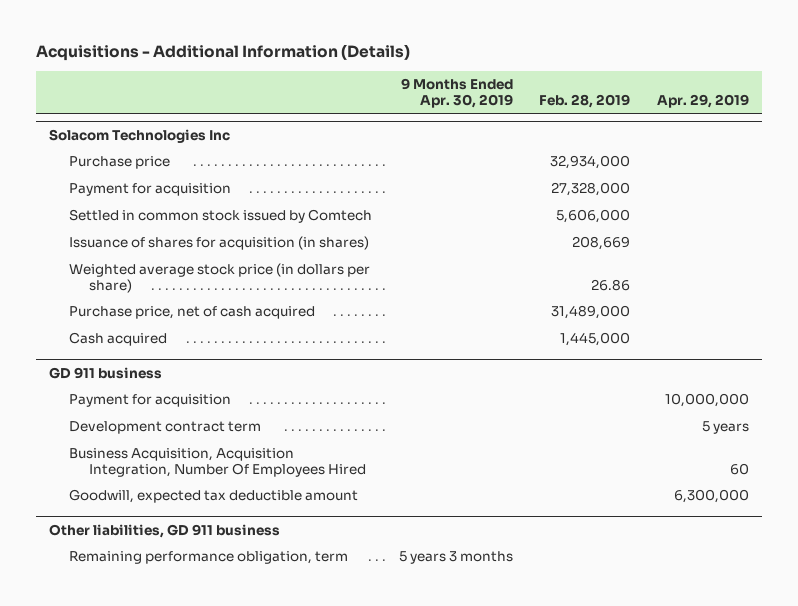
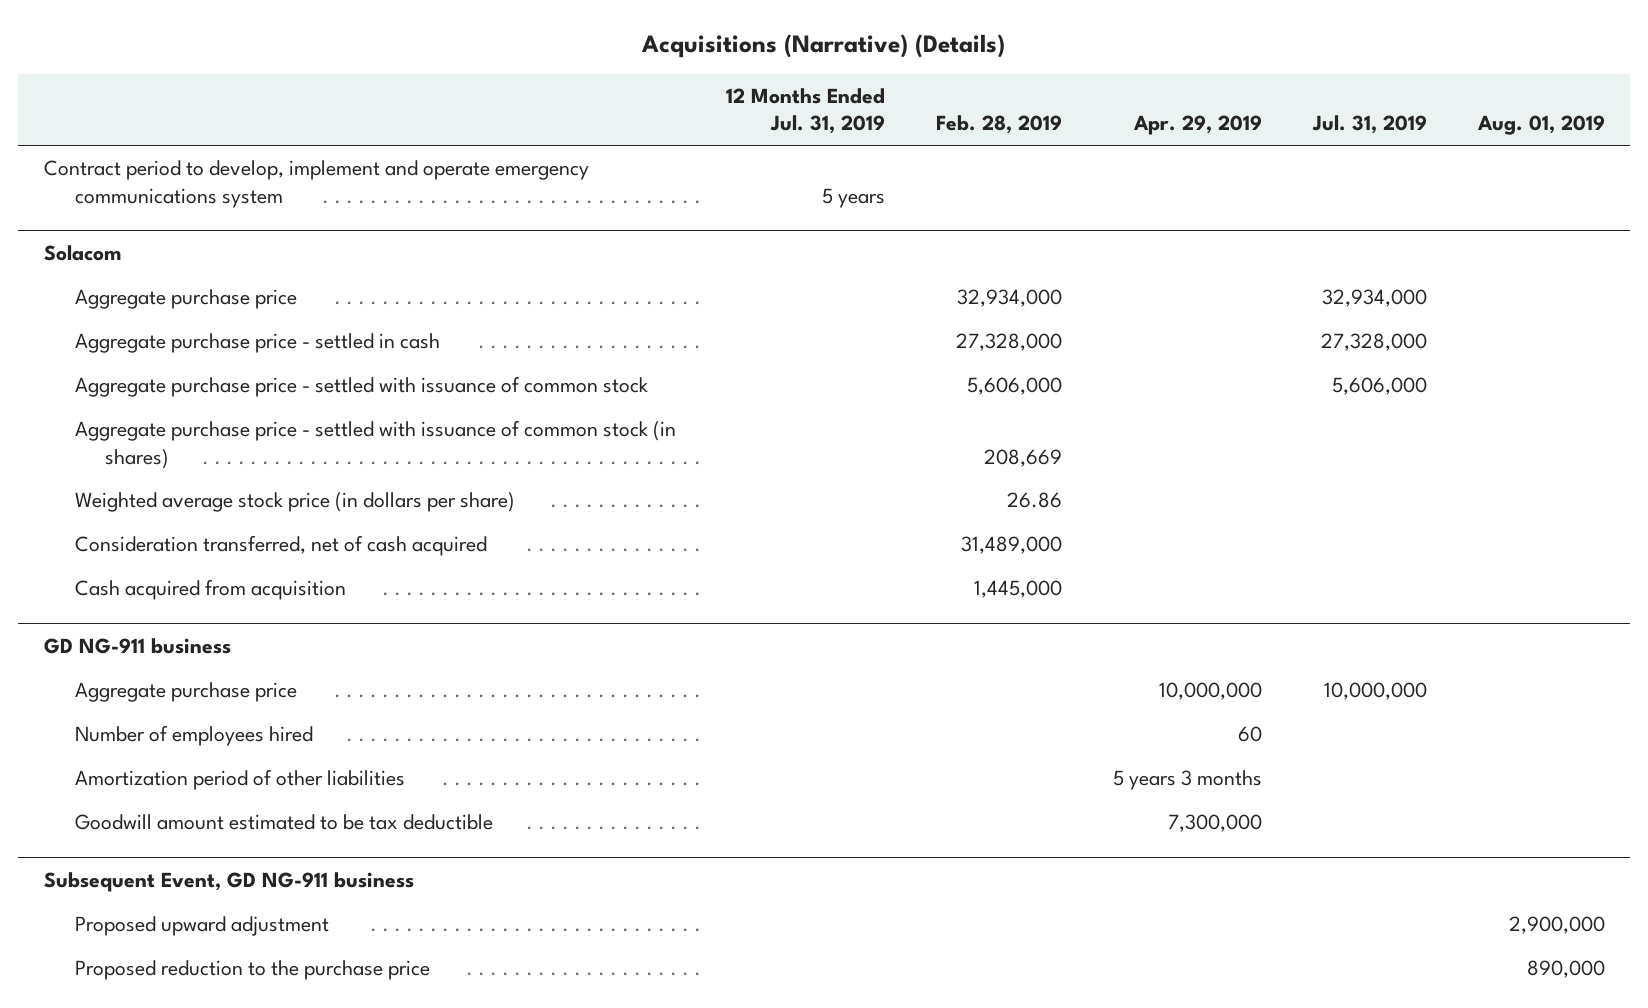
- Acquisitions - Additional Information (Details)
+ Acquisitions (Narrative) (Details)
- | 9 Months Ended Apr. 30, 2019 | Feb. 28, 2019 | Apr. 29, 2019
+ | 12 Months Ended Jul. 31, 2019 | Feb. 28, 2019 | Apr. 29, 2019 | Jul. 31, 2019 | Aug. 01, 2019
- Solacom Technologies Inc
- Purchase price | | 32,934,000 |
- Payment for acquisition | | 27,328,000 |
- Settled in common stock issued by Comtech | | 5,606,000 |
- Issuance of shares for acquisition (in shares) | | 208,669 |
+ Contract period to develop, implement and operate emergency communications system | 5 years | | | |
+ Solacom
+ Aggregate purchase price | | 32,934,000 | | 32,934,000 |
+ Aggregate purchase price - settled in cash | | 27,328,000 | | 27,328,000 |
+ Aggregate purchase price - settled with issuance of common stock | | 5,606,000 | | 5,606,000 |
+ Aggregate purchase price - settled with issuance of common stock (in shares) | | 208,669 | | |
- Purchase price, net of cash acquired | | 31,489,000 |
- Cash acquired | | 1,445,000 |
- GD 911 business
- Payment for acquisition | | | 10,000,000
- Development contract term | | | 5 years
- Business Acquisition, Acquisition Integration, Number Of Employees Hired | | | 60
- Goodwill, expected tax deductible amount | | | 6,300,000
- Other liabilities, GD 911 business
- Remaining performance obligation, term | 5 years 3 months | |
+ Consideration transferred, net of cash acquired | | 31,489,000 | | |
+ Cash acquired from acquisition | | 1,445,000 | | |
+ GD NG-911 business
+ Aggregate purchase price | | | 10,000,000 | 10,000,000 |
+ Number of employees hired | | | 60 | |
+ Amortization period of other liabilities | | | 5 years 3 months | |
+ Goodwill amount estimated to be tax deductible | | | 7,300,000 | |
+ Subsequent Event, GD NG-911 business
+ Proposed upward adjustment | | | | | 2,900,000
+ Proposed reduction to the purchase price | | | | | 890,000

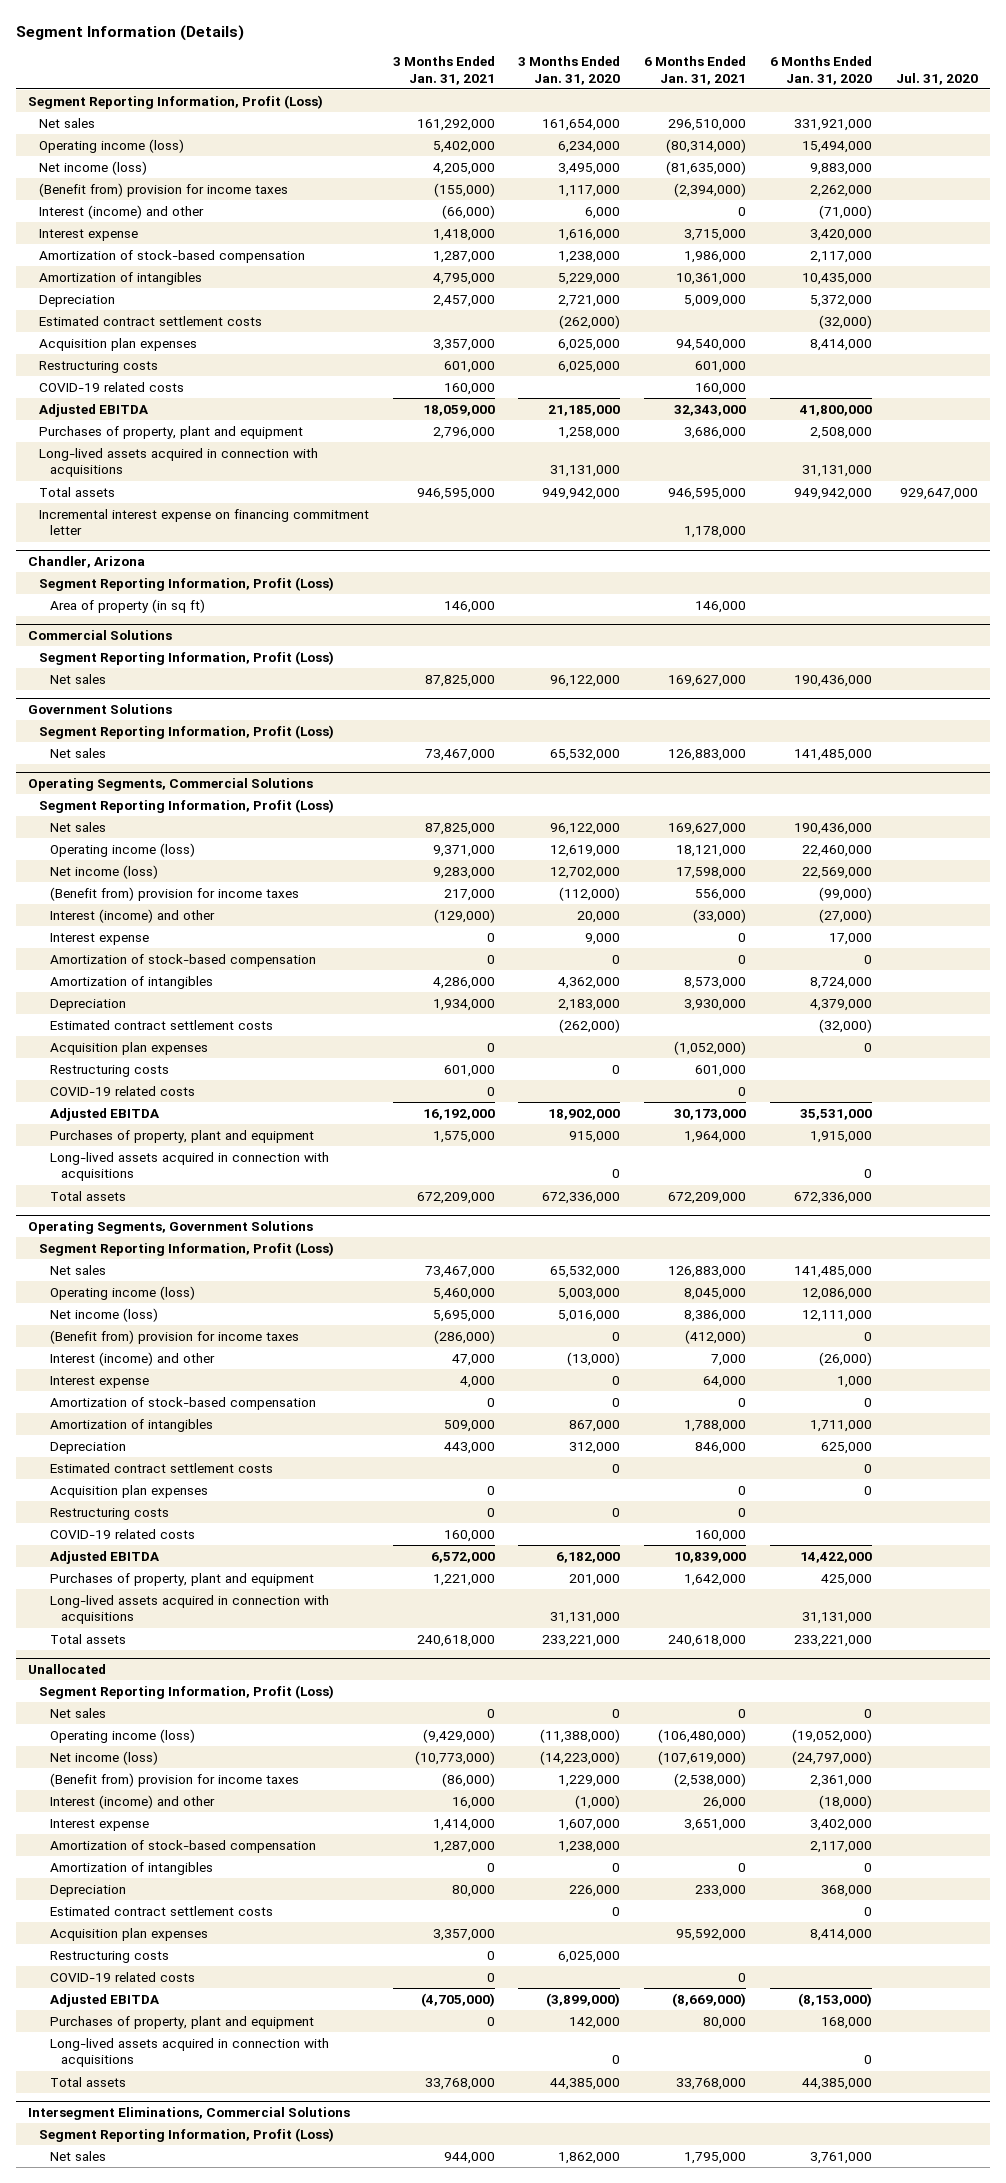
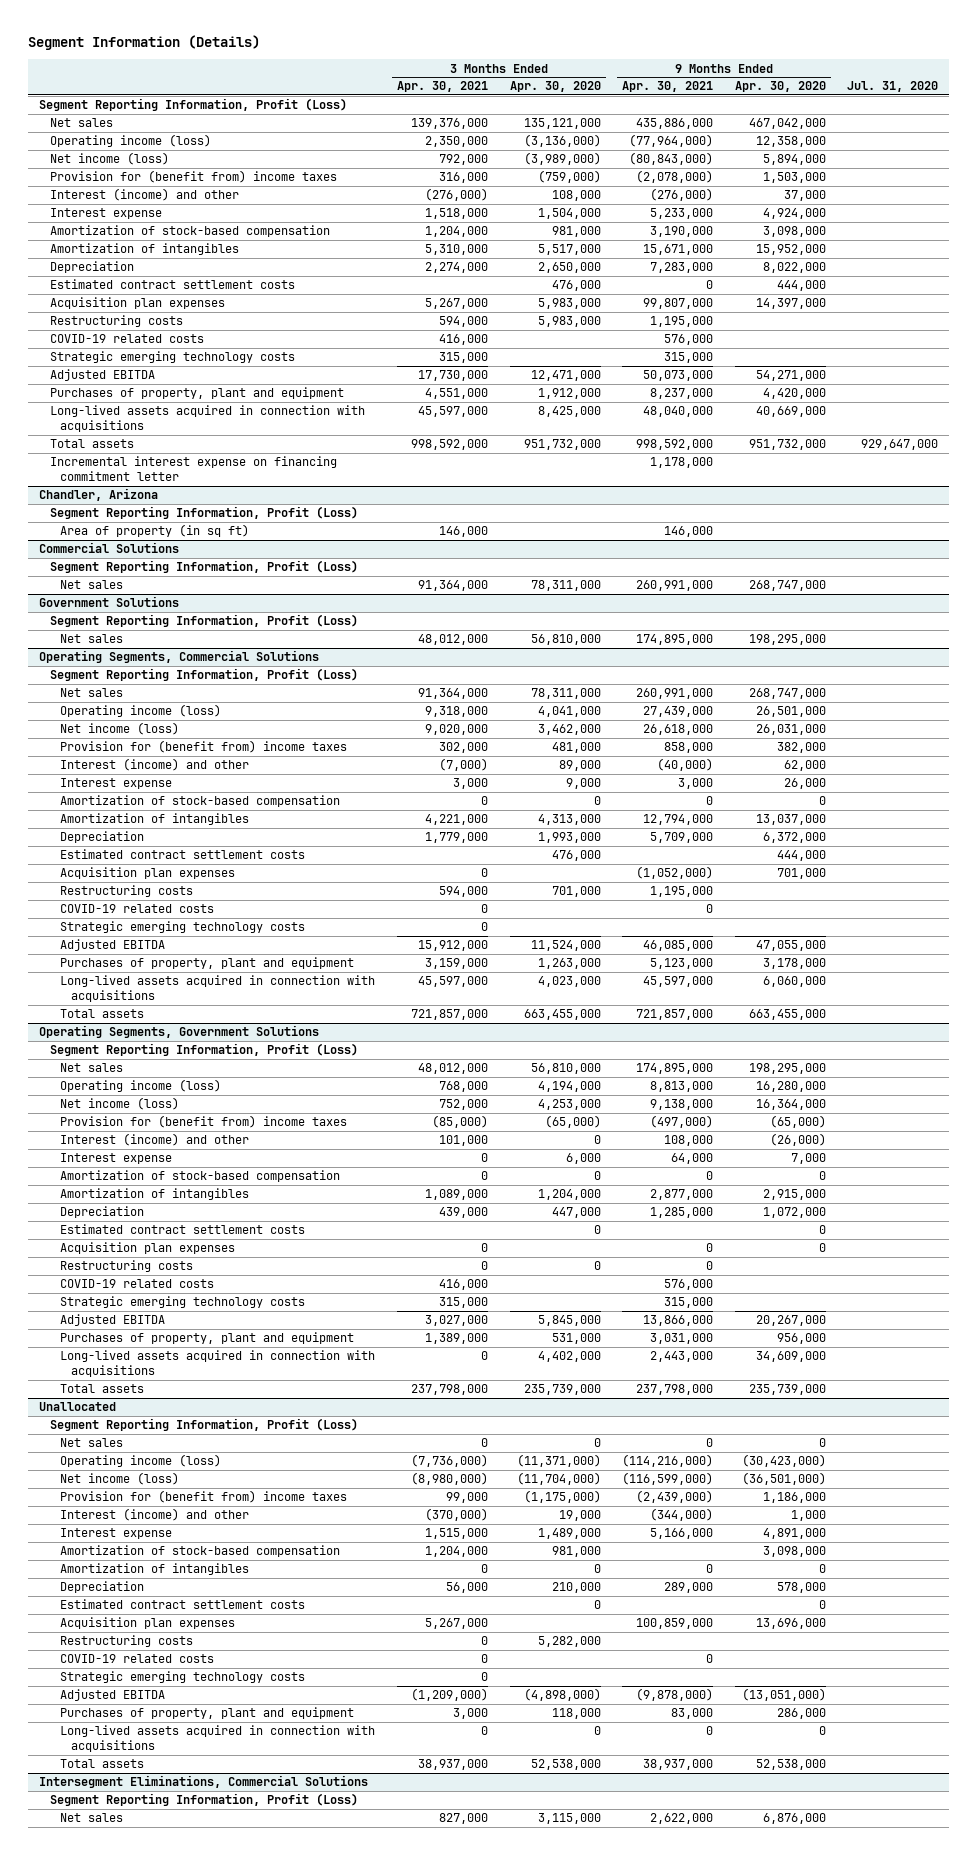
- | 3 Months Ended Jan. 31, 2021 | 3 Months Ended Jan. 31, 2020 | 6 Months Ended Jan. 31, 2021 | 6 Months Ended Jan. 31, 2020 | Jul. 31, 2020
+ | 3 Months Ended Apr. 30, 2021 | 3 Months Ended Apr. 30, 2020 | 9 Months Ended Apr. 30, 2021 | 9 Months Ended Apr. 30, 2020 | Jul. 31, 2020
- (Benefit from) provision for income taxes | (155,000) | 1,117,000 | (2,394,000) | 2,262,000 |
+ Provision for (benefit from) income taxes | 316,000 | (759,000) | (2,078,000) | 1,503,000 |
+ Strategic emerging technology costs | 315,000 | | 315,000 | |
@ Operating Segments, Commercial Solutions
- (Benefit from) provision for income taxes | 217,000 | (112,000) | 556,000 | (99,000) |
+ Provision for (benefit from) income taxes | 302,000 | 481,000 | 858,000 | 382,000 |
+ Strategic emerging technology costs | 0 | | | |
@ Operating Segments, Government Solutions
- (Benefit from) provision for income taxes | (286,000) | 0 | (412,000) | 0 |
+ Provision for (benefit from) income taxes | (85,000) | (65,000) | (497,000) | (65,000) |
+ Strategic emerging technology costs | 315,000 | | 315,000 | |
@ Unallocated
- (Benefit from) provision for income taxes | (86,000) | 1,229,000 | (2,538,000) | 2,361,000 |
+ Provision for (benefit from) income taxes | 99,000 | (1,175,000) | (2,439,000) | 1,186,000 |
+ Strategic emerging technology costs | 0 | | | |

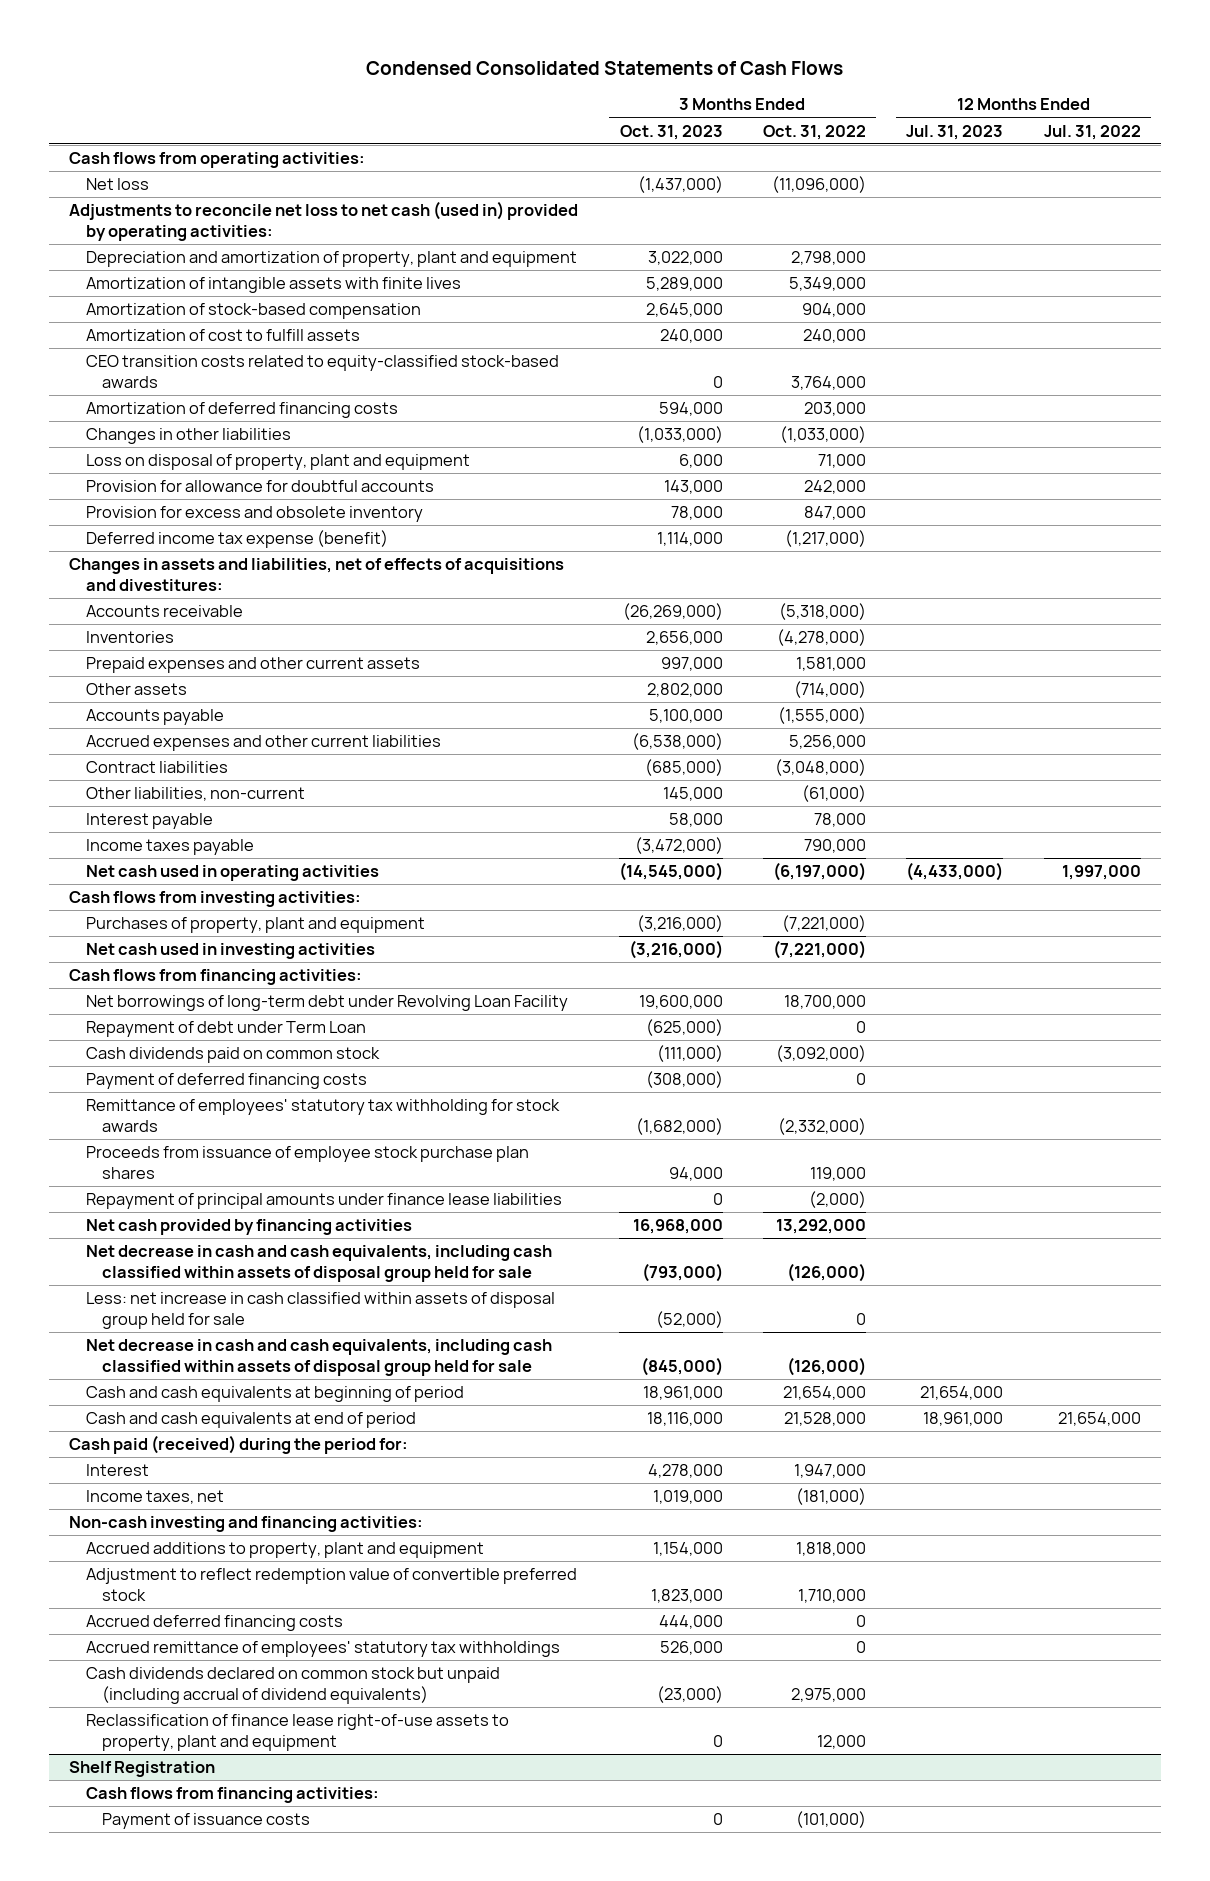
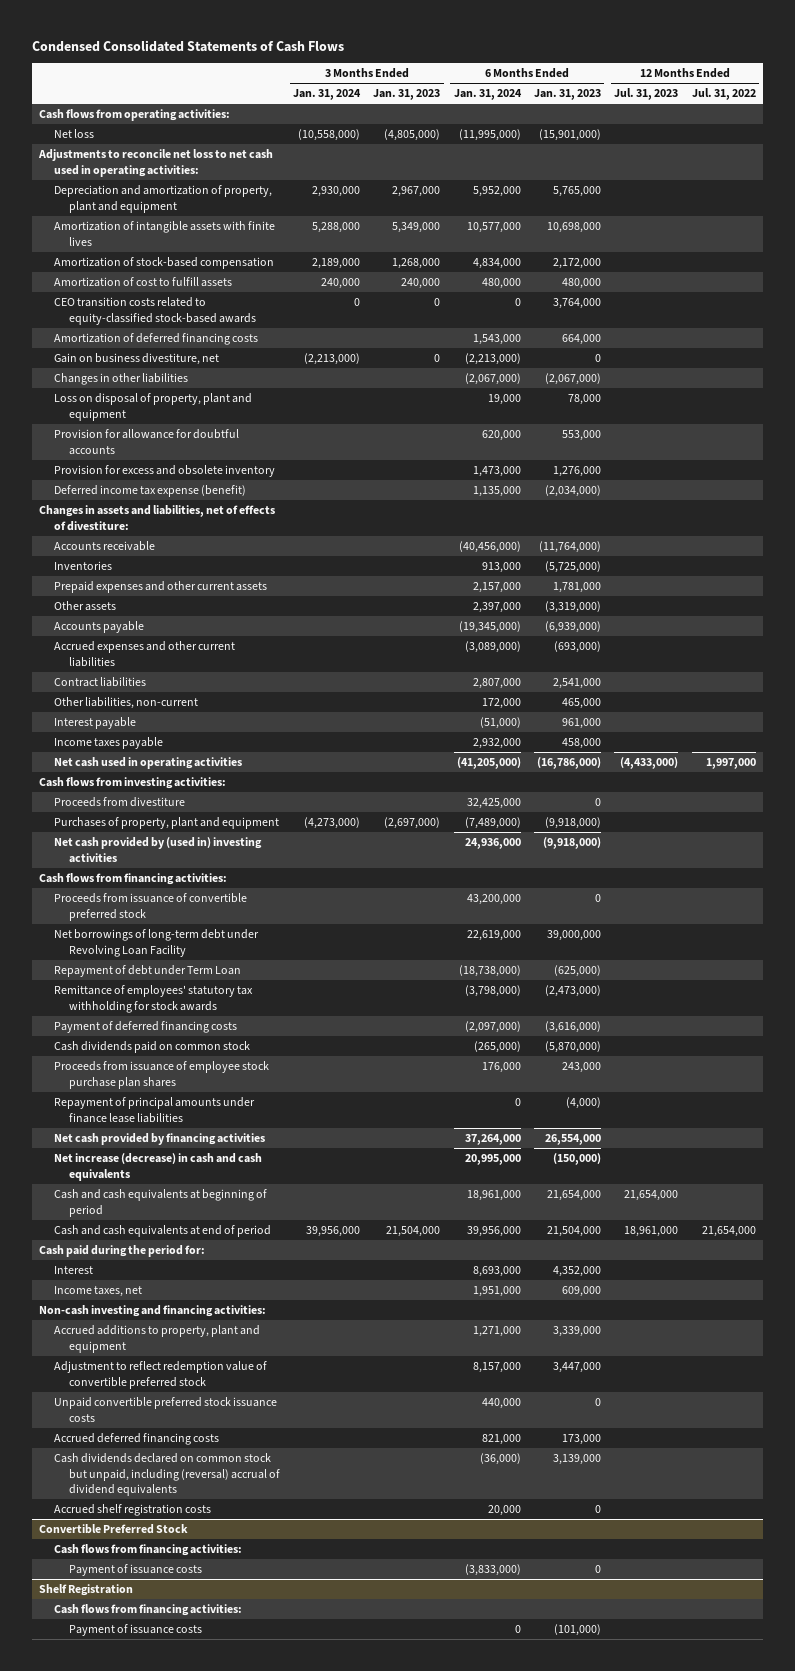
- | 3 Months Ended Oct. 31, 2023 | 3 Months Ended Oct. 31, 2022 | 12 Months Ended Jul. 31, 2023 | 12 Months Ended Jul. 31, 2022
+ | 3 Months Ended Jan. 31, 2024 | 3 Months Ended Jan. 31, 2023 | 6 Months Ended Jan. 31, 2024 | 6 Months Ended Jan. 31, 2023 | 12 Months Ended Jul. 31, 2023 | 12 Months Ended Jul. 31, 2022
- Adjustments to reconcile net loss to net cash (used in) provided by operating activities:
+ Adjustments to reconcile net loss to net cash used in operating activities:
+ Gain on business divestiture, net | (2,213,000) | 0 | (2,213,000) | 0 | |
- Changes in assets and liabilities, net of effects of acquisitions and divestitures:
+ Changes in assets and liabilities, net of effects of divestiture:
+ Proceeds from divestiture | | | 32,425,000 | 0 | |
- Net cash used in investing activities | (3,216,000) | (7,221,000) | |
+ Net cash provided by (used in) investing activities | | | 24,936,000 | (9,918,000) | |
+ Proceeds from issuance of convertible preferred stock | | | 43,200,000 | 0 | |
moved down: Payment of deferred financing costs | | | (2,097,000) | (3,616,000) | |
moved down: Cash dividends paid on common stock | | | (265,000) | (5,870,000) | |
- Net decrease in cash and cash equivalents, including cash classified within assets of disposal group held for sale | (793,000) | (126,000) | |
- Less: net increase in cash classified within assets of disposal group held for sale | (52,000) | 0 | |
- Net decrease in cash and cash equivalents, including cash classified within assets of disposal group held for sale | (845,000) | (126,000) | |
+ Net increase (decrease) in cash and cash equivalents | | | 20,995,000 | (150,000) | |
- Cash paid (received) during the period for:
+ Cash paid during the period for:
+ Unpaid convertible preferred stock issuance costs | | | 440,000 | 0 | |
- Accrued remittance of employees' statutory tax withholdings | 526,000 | 0 | |
- Cash dividends declared on common stock but unpaid (including accrual of dividend equivalents) | (23,000) | 2,975,000 | |
- Reclassification of finance lease right-of-use assets to property, plant and equipment | 0 | 12,000 | |
+ Cash dividends declared on common stock but unpaid, including (reversal) accrual of dividend equivalents | | | (36,000) | 3,139,000 | |
+ Accrued shelf registration costs | | | 20,000 | 0 | |
+ Convertible Preferred Stock
+ Cash flows from financing activities:
+ Payment of issuance costs | | | (3,833,000) | 0 | |

